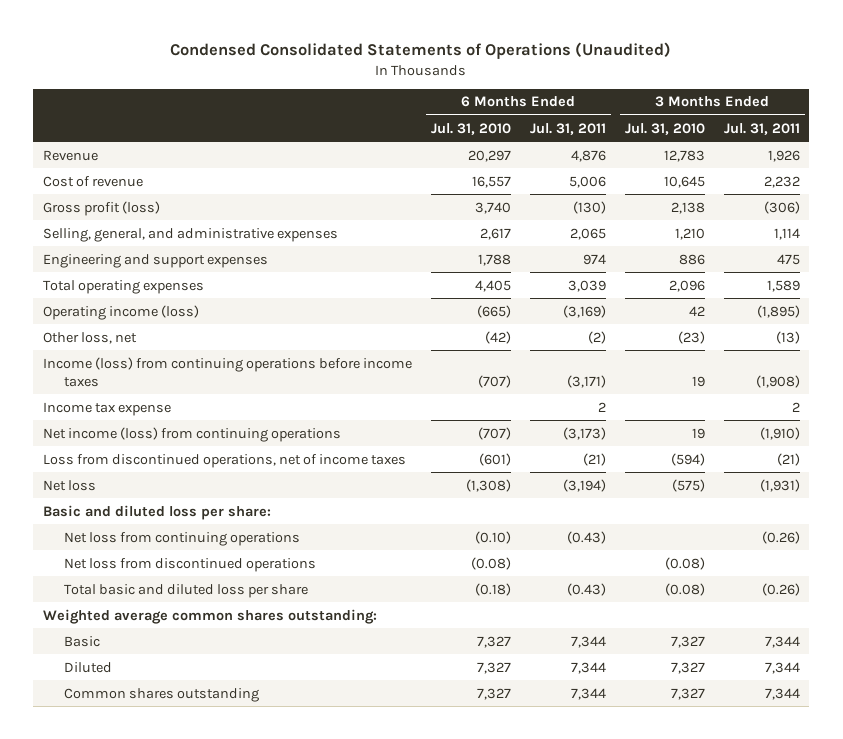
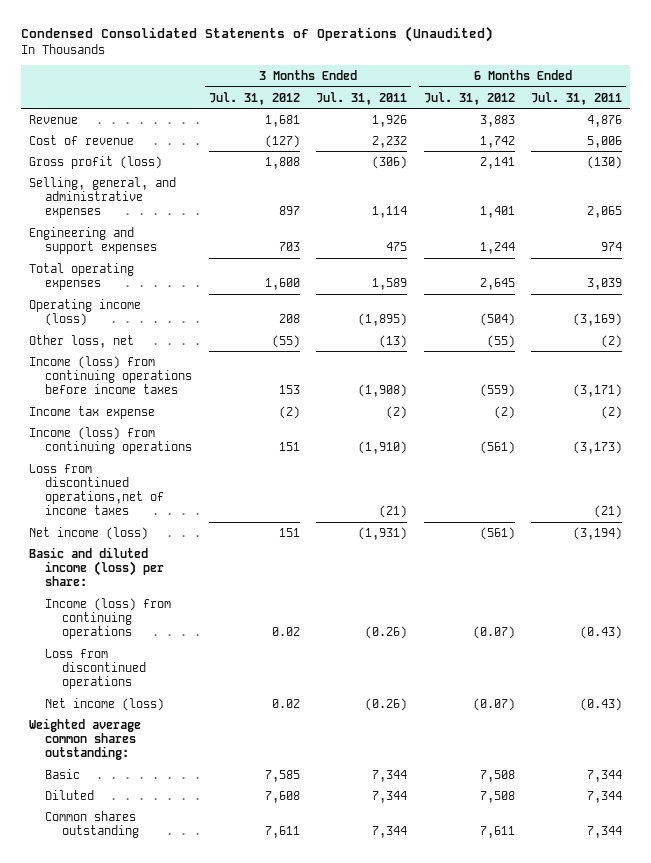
- | 6 Months Ended Jul. 31, 2010 | 6 Months Ended Jul. 31, 2011 | 3 Months Ended Jul. 31, 2010 | 3 Months Ended Jul. 31, 2011
+ | 3 Months Ended Jul. 31, 2012 | 3 Months Ended Jul. 31, 2011 | 6 Months Ended Jul. 31, 2012 | 6 Months Ended Jul. 31, 2011
- Income tax expense | | 2 | | 2
- Net income (loss) from continuing operations | (707) | (3,173) | 19 | (1,910)
- Loss from discontinued operations, net of income taxes | (601) | (21) | (594) | (21)
- Net loss | (1,308) | (3,194) | (575) | (1,931)
- Basic and diluted loss per share:
- Net loss from continuing operations | (0.10) | (0.43) | | (0.26)
- Net loss from discontinued operations | (0.08) | | (0.08) |
- Total basic and diluted loss per share | (0.18) | (0.43) | (0.08) | (0.26)
+ Income tax expense | (2) | (2) | (2) | (2)
+ Income (loss) from continuing operations | 151 | (1,910) | (561) | (3,173)
+ Loss from discontinued operations,net of income taxes | | (21) | | (21)
+ Net income (loss) | 151 | (1,931) | (561) | (3,194)
+ Basic and diluted income (loss) per share:
+ Income (loss) from continuing operations | 0.02 | (0.26) | (0.07) | (0.43)
+ Loss from discontinued operations
+ Net income (loss) | 0.02 | (0.26) | (0.07) | (0.43)

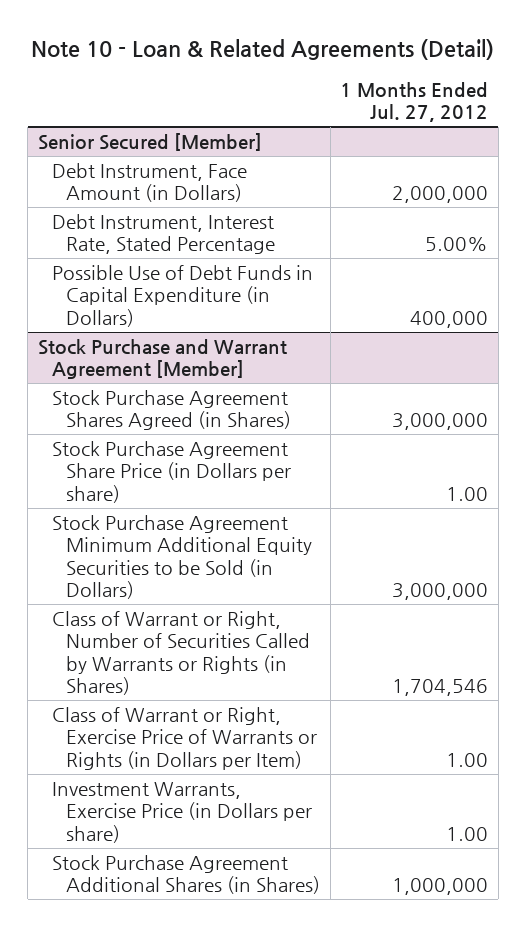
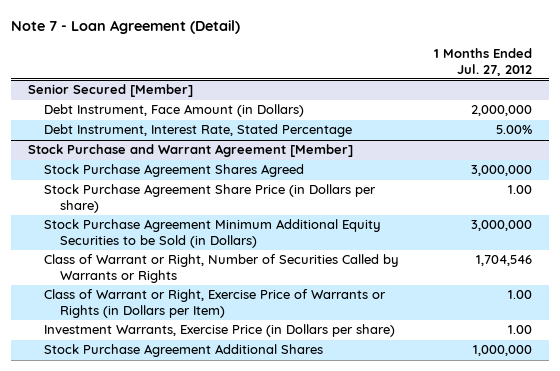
- Note 10 - Loan & Related Agreements (Detail)
+ Note 7 - Loan Agreement (Detail)
@ Senior Secured [Member]
- Possible Use of Debt Funds in Capital Expenditure (in Dollars) | 400,000
@ Stock Purchase and Warrant Agreement [Member]
- Stock Purchase Agreement Shares Agreed (in Shares) | 3,000,000
+ Stock Purchase Agreement Shares Agreed | 3,000,000
- Class of Warrant or Right, Number of Securities Called by Warrants or Rights (in Shares) | 1,704,546
+ Class of Warrant or Right, Number of Securities Called by Warrants or Rights | 1,704,546
- Stock Purchase Agreement Additional Shares (in Shares) | 1,000,000
+ Stock Purchase Agreement Additional Shares | 1,000,000

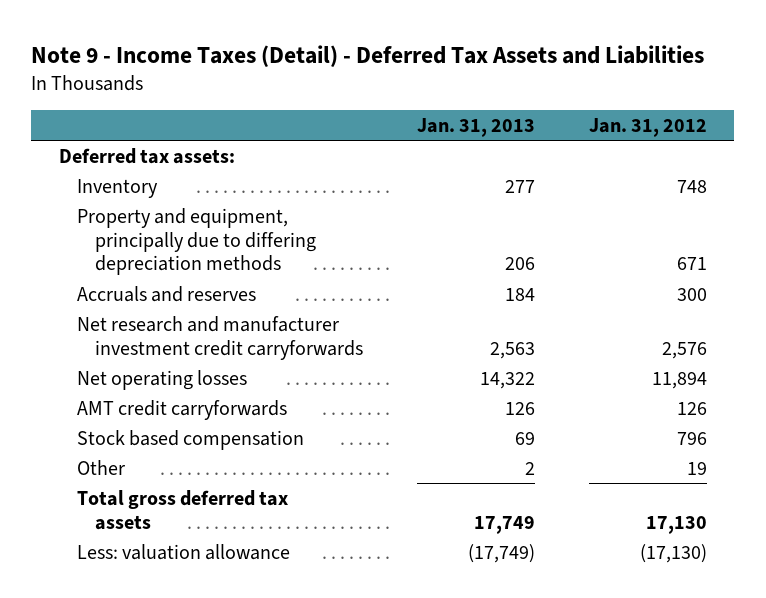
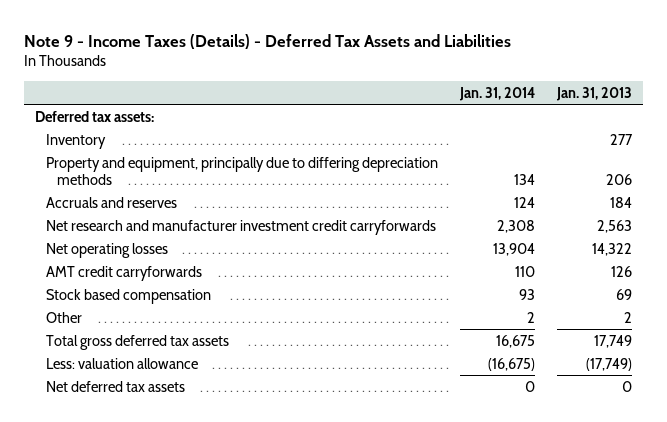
- Note 9 - Income Taxes (Detail) - Deferred Tax Assets and Liabilities
+ Note 9 - Income Taxes (Details) - Deferred Tax Assets and Liabilities
- | Jan. 31, 2013 | Jan. 31, 2012
+ | Jan. 31, 2014 | Jan. 31, 2013
+ Net deferred tax assets | 0 | 0

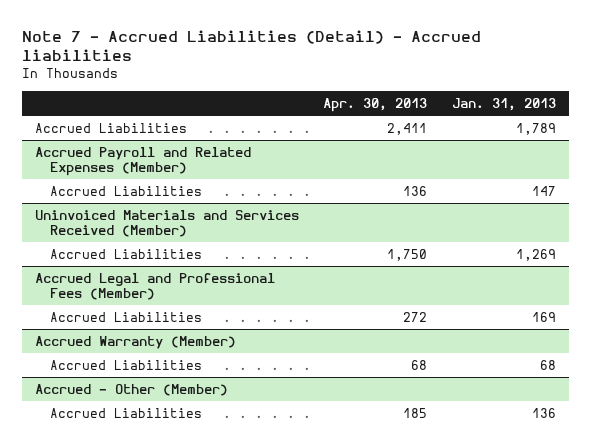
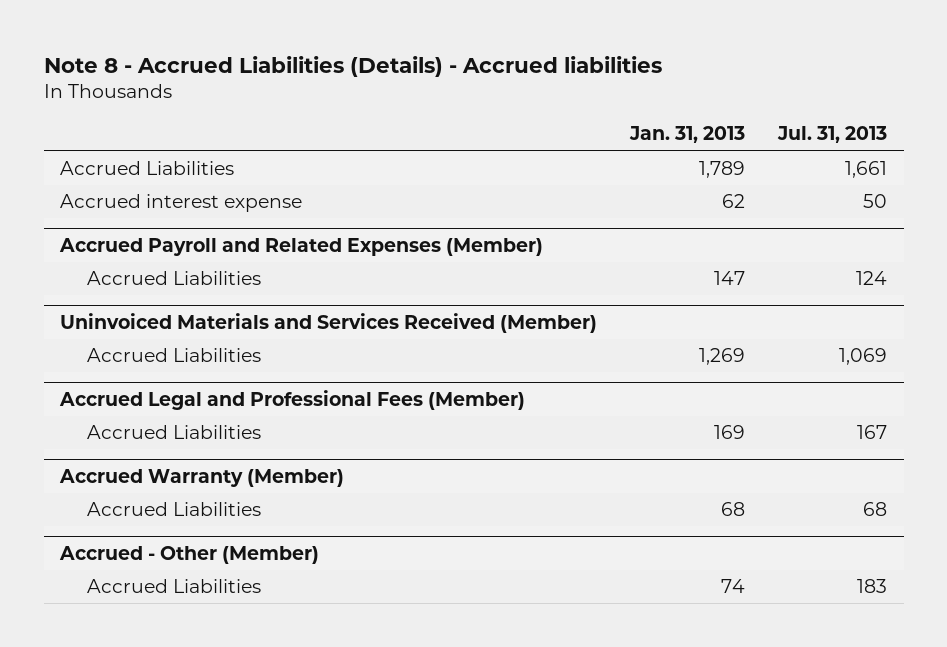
- Note 7 - Accrued Liabilities (Detail) - Accrued liabilities
+ Note 8 - Accrued Liabilities (Details) - Accrued liabilities
- | Apr. 30, 2013 | Jan. 31, 2013
+ | Jan. 31, 2013 | Jul. 31, 2013
+ Accrued interest expense | 62 | 50
@ Accrued - Other (Member)
- Accrued Liabilities | 185 | 136
+ Accrued Liabilities | 74 | 183

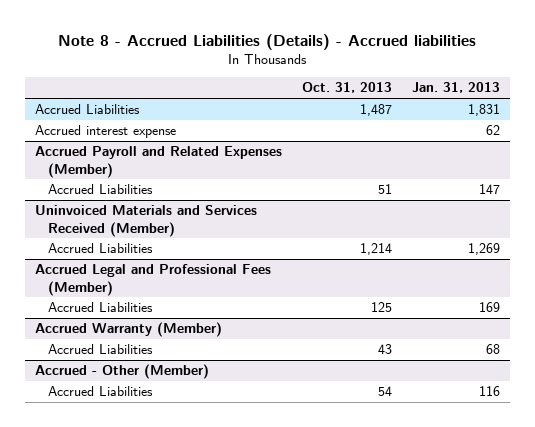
- | Jan. 31, 2013 | Jul. 31, 2013
+ | Oct. 31, 2013 | Jan. 31, 2013
- Accrued Liabilities | 1,789 | 1,661
+ Accrued Liabilities | 1,487 | 1,831
@ Accrued - Other (Member)
- Accrued Liabilities | 74 | 183
+ Accrued Liabilities | 54 | 116

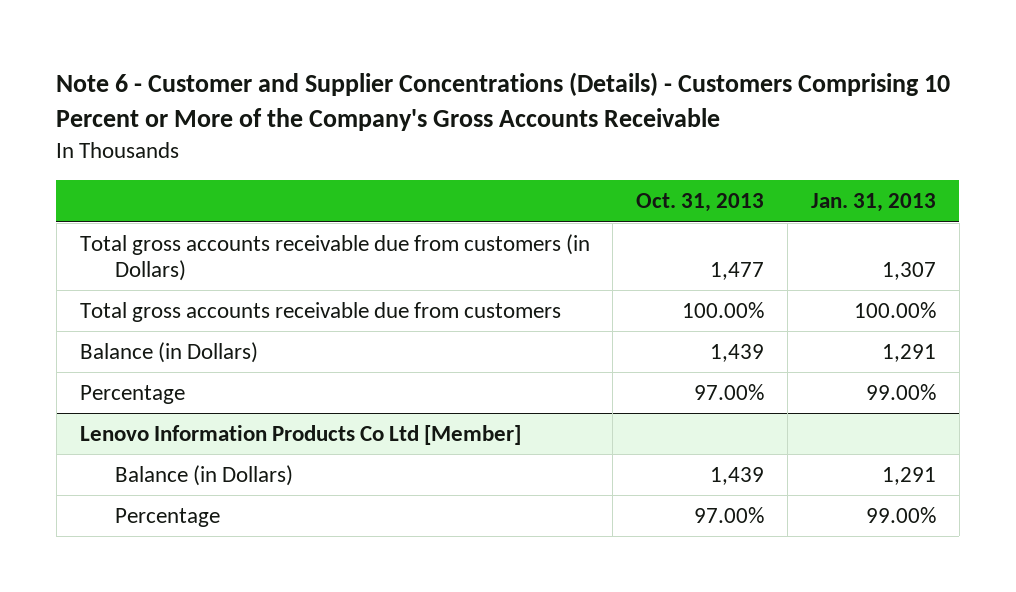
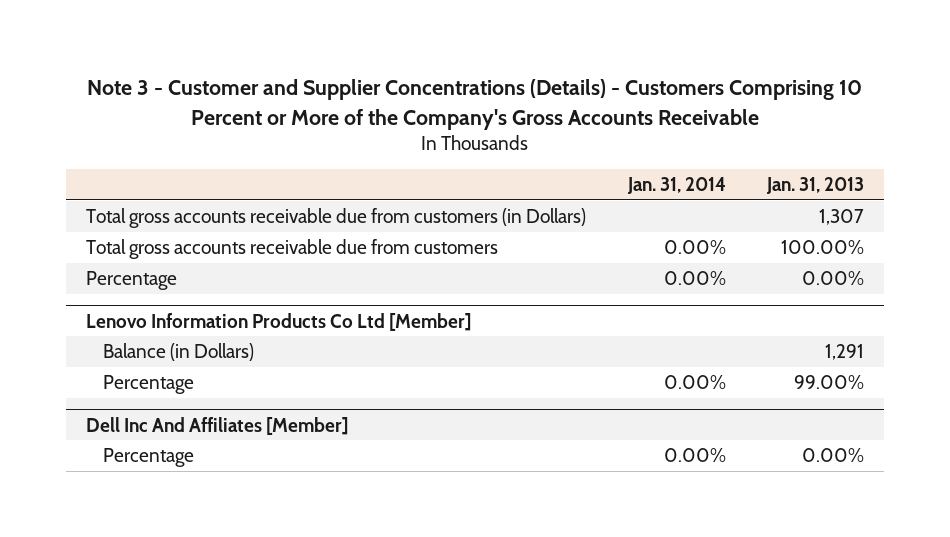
- Note 6 - Customer and Supplier Concentrations (Details) - Customers Comprising 10 Percent or More of the Company's Gross Accounts Receivable
+ Note 3 - Customer and Supplier Concentrations (Details) - Customers Comprising 10 Percent or More of the Company's Gross Accounts Receivable
- | Oct. 31, 2013 | Jan. 31, 2013
+ | Jan. 31, 2014 | Jan. 31, 2013
- Balance (in Dollars) | 1,439 | 1,291
- Percentage | 97.00% | 99.00%
+ Percentage | 0.00% | 0.00%
+ Dell Inc And Affiliates [Member]
+ Percentage | 0.00% | 0.00%

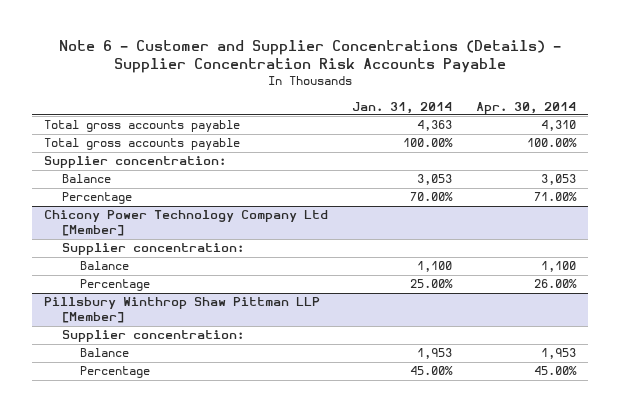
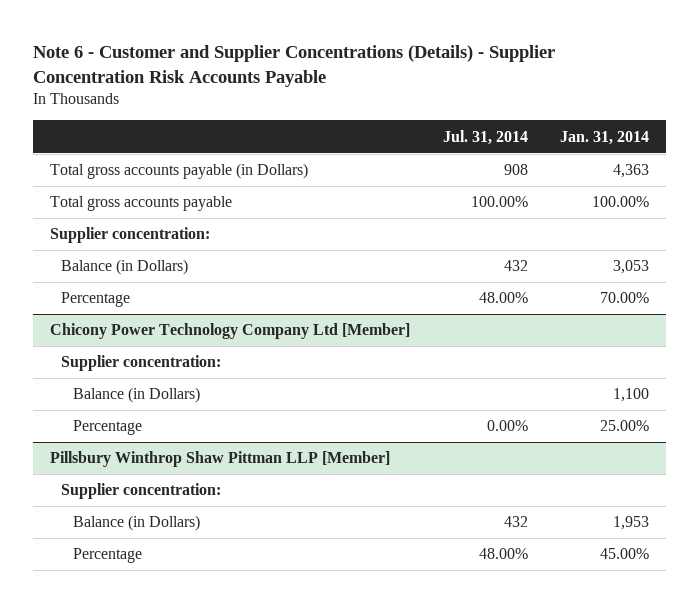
- | Jan. 31, 2014 | Apr. 30, 2014
+ | Jul. 31, 2014 | Jan. 31, 2014
- Total gross accounts payable | 4,363 | 4,310
+ Total gross accounts payable (in Dollars) | 908 | 4,363
- Balance | 3,053 | 3,053
+ Balance (in Dollars) | 432 | 3,053
@ Chicony Power Technology Company Ltd [Member]
- Balance | 1,100 | 1,100
+ Balance (in Dollars) | | 1,100
@ Pillsbury Winthrop Shaw Pittman LLP [Member]
- Balance | 1,953 | 1,953
+ Balance (in Dollars) | 432 | 1,953

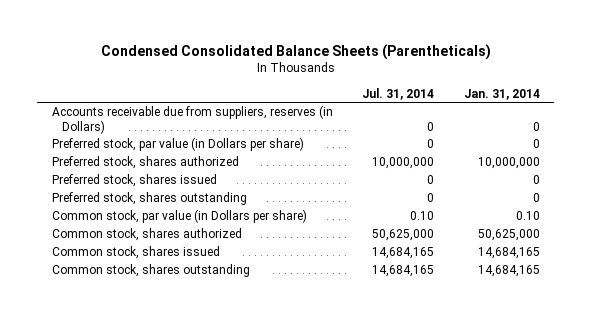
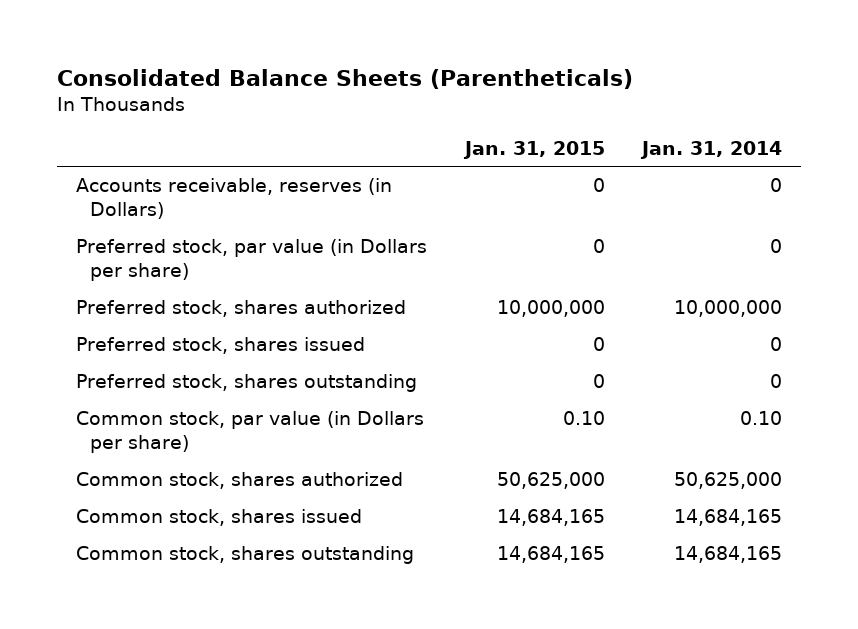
- Condensed Consolidated Balance Sheets (Parentheticals)
+ Consolidated Balance Sheets (Parentheticals)
- | Jul. 31, 2014 | Jan. 31, 2014
+ | Jan. 31, 2015 | Jan. 31, 2014
- Accounts receivable due from suppliers, reserves (in Dollars) | 0 | 0
+ Accounts receivable, reserves (in Dollars) | 0 | 0

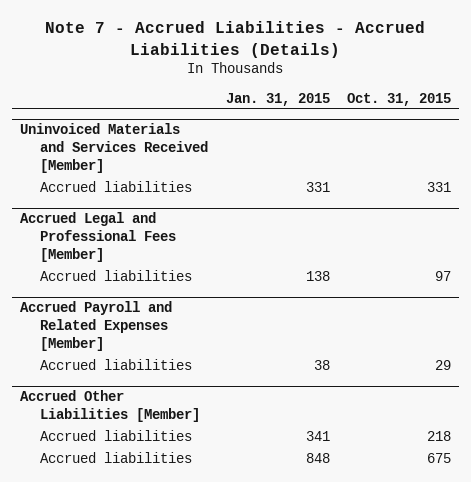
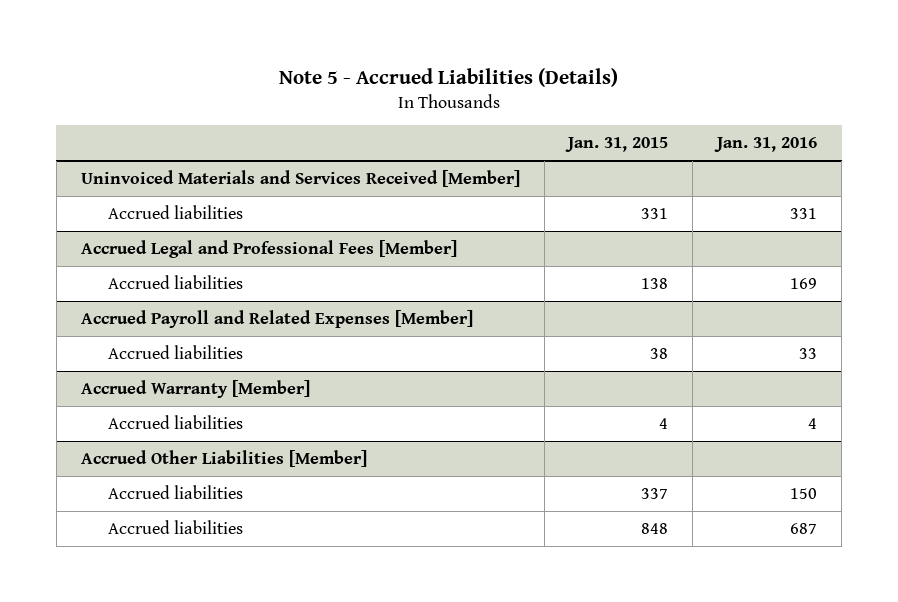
- Note 7 - Accrued Liabilities - Accrued Liabilities (Details)
+ Note 5 - Accrued Liabilities (Details)
- | Jan. 31, 2015 | Oct. 31, 2015
+ | Jan. 31, 2015 | Jan. 31, 2016
+ Accrued Warranty [Member]
+ Accrued liabilities | 4 | 4
@ Accrued Other Liabilities [Member]
- Accrued liabilities | 341 | 218
+ Accrued liabilities | 337 | 150

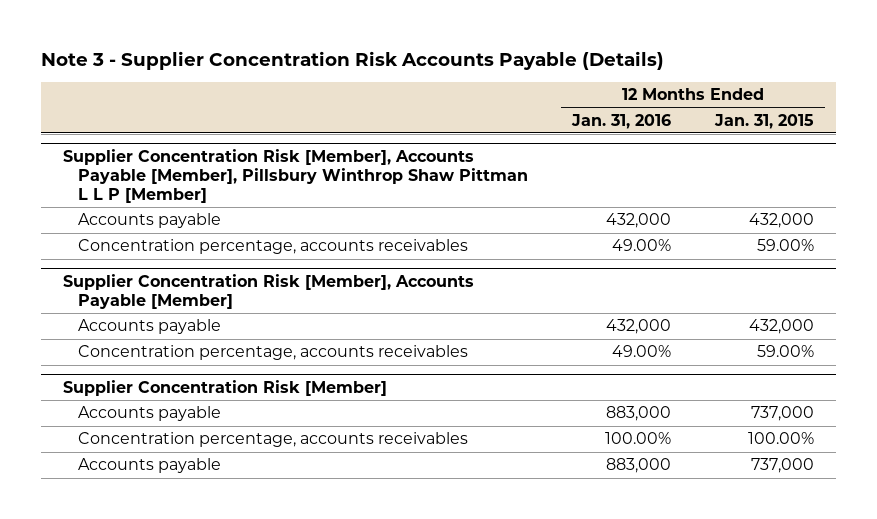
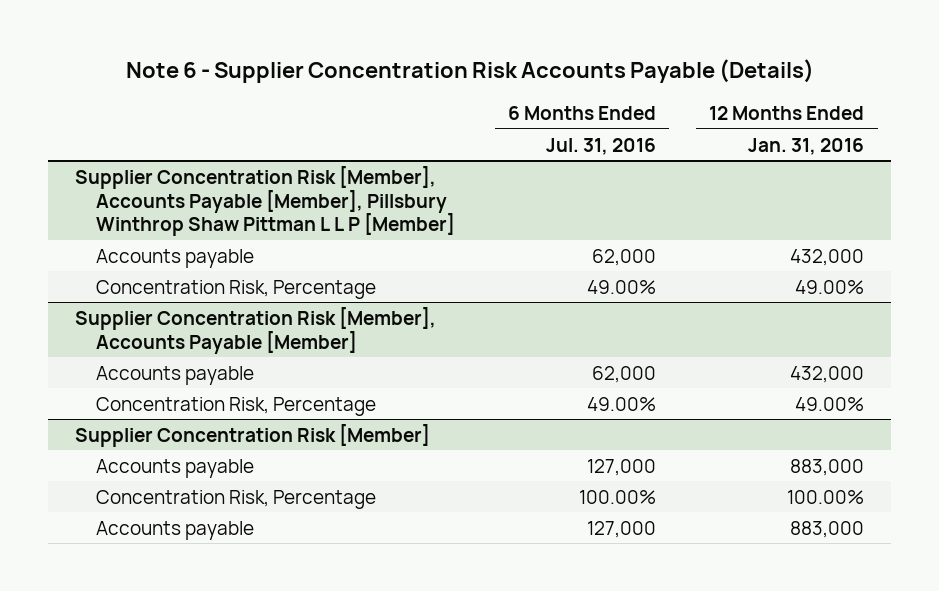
- Note 3 - Supplier Concentration Risk Accounts Payable (Details)
+ Note 6 - Supplier Concentration Risk Accounts Payable (Details)
- | 12 Months Ended Jan. 31, 2016 | 12 Months Ended Jan. 31, 2015
+ | 6 Months Ended Jul. 31, 2016 | 12 Months Ended Jan. 31, 2016
@ Supplier Concentration Risk [Member], Accounts Payable [Member], Pillsbury Winthrop Shaw Pittman L L P [Member]
- Concentration percentage, accounts receivables | 49.00% | 59.00%
+ Concentration Risk, Percentage | 49.00% | 49.00%
@ Supplier Concentration Risk [Member], Accounts Payable [Member]
- Concentration percentage, accounts receivables | 49.00% | 59.00%
+ Concentration Risk, Percentage | 49.00% | 49.00%
@ Supplier Concentration Risk [Member]
- Concentration percentage, accounts receivables | 100.00% | 100.00%
+ Concentration Risk, Percentage | 100.00% | 100.00%

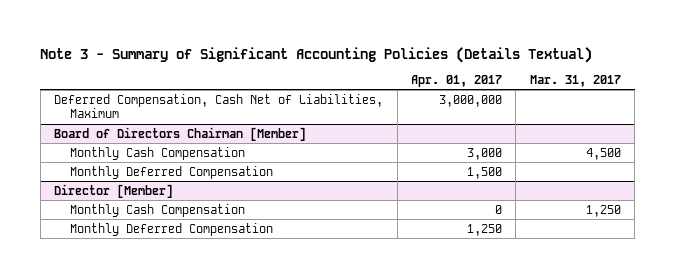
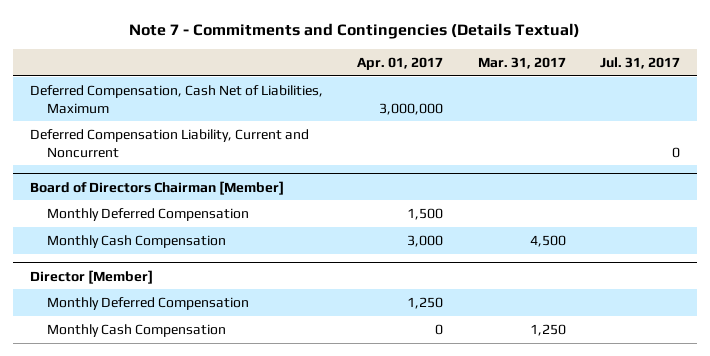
- Note 3 - Summary of Significant Accounting Policies (Details Textual)
+ Note 7 - Commitments and Contingencies (Details Textual)
- | Apr. 01, 2017 | Mar. 31, 2017
+ | Apr. 01, 2017 | Mar. 31, 2017 | Jul. 31, 2017
+ Deferred Compensation Liability, Current and Noncurrent | | | 0
@ Board of Directors Chairman [Member]
moved down: Monthly Cash Compensation | 3,000 | 4,500 |
@ Director [Member]
moved down: Monthly Cash Compensation | 0 | 1,250 |

